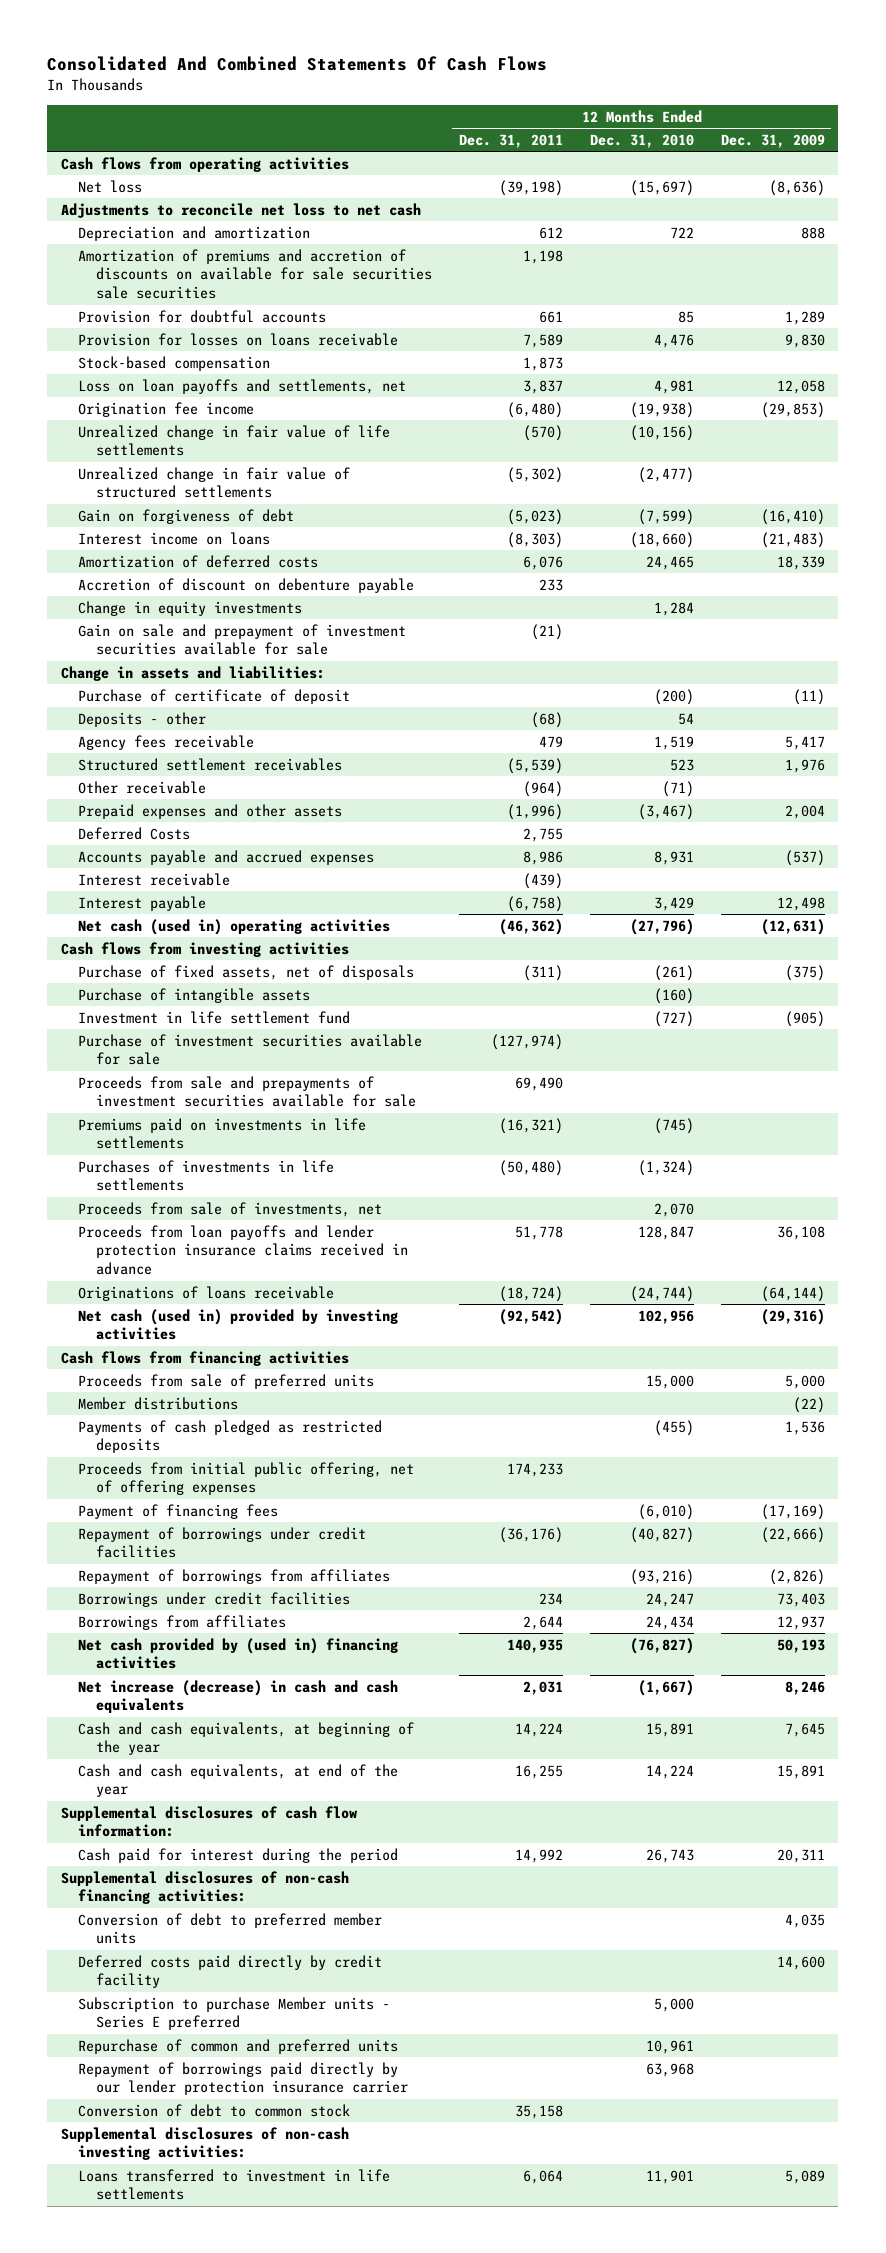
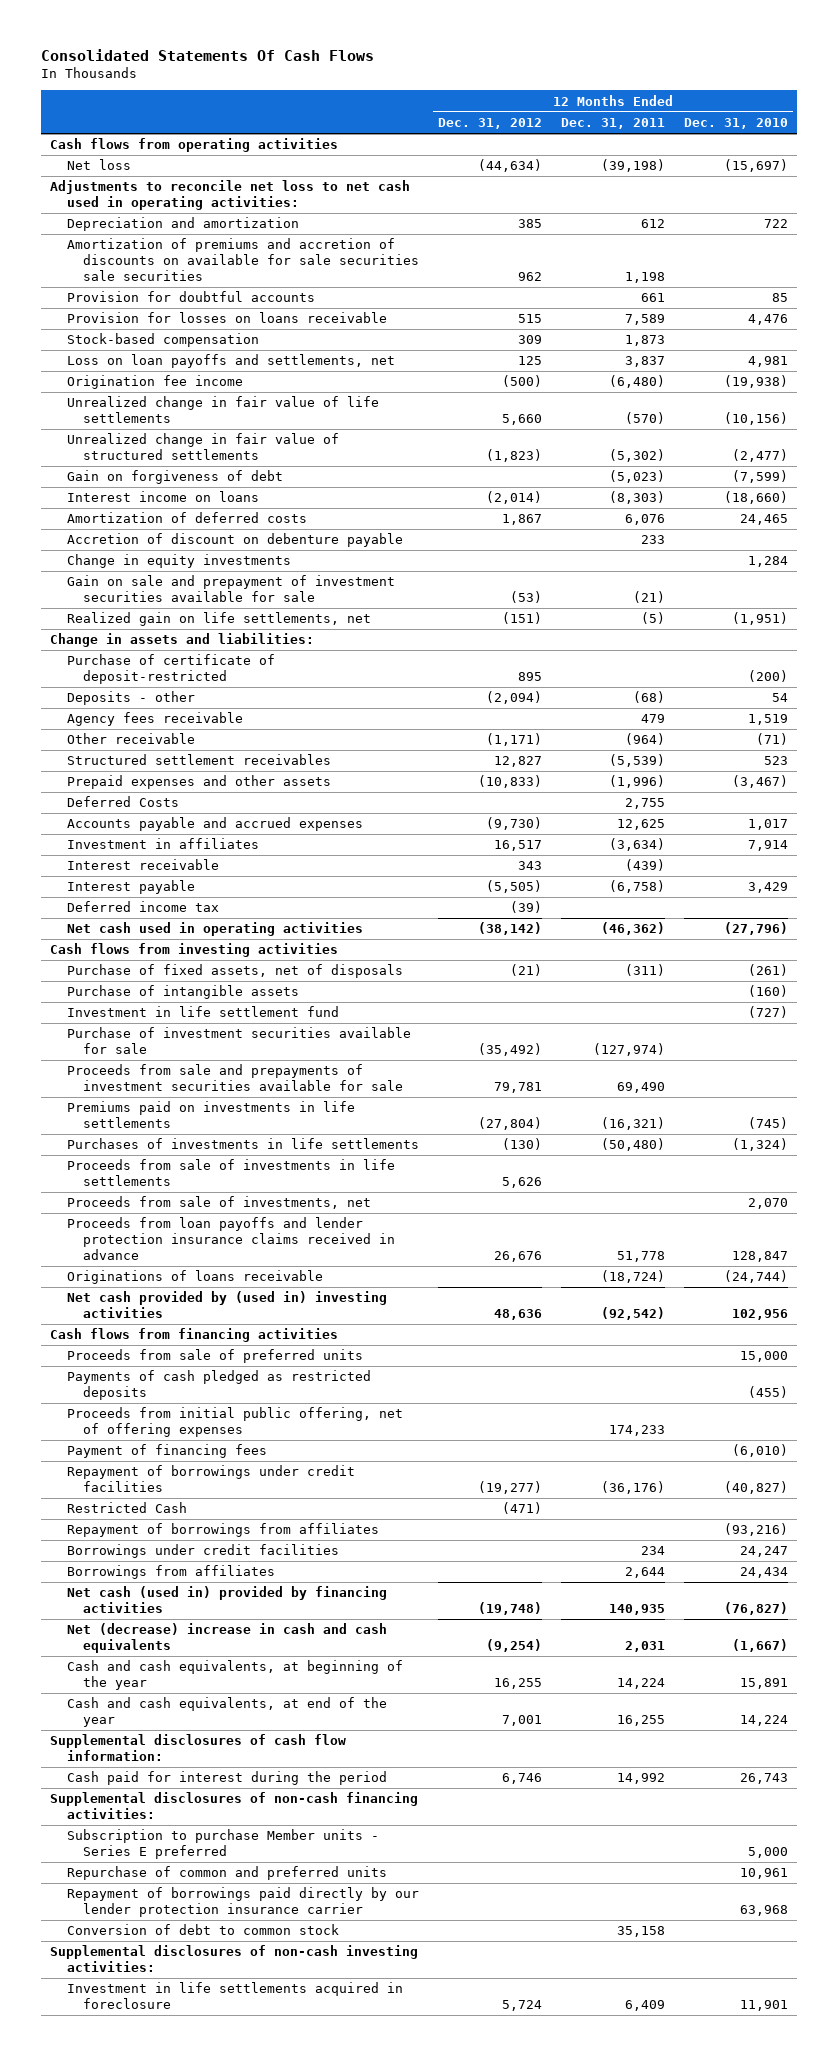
- Consolidated And Combined Statements Of Cash Flows
+ Consolidated Statements Of Cash Flows
- | 12 Months Ended Dec. 31, 2011 | 12 Months Ended Dec. 31, 2010 | 12 Months Ended Dec. 31, 2009
+ | 12 Months Ended Dec. 31, 2012 | 12 Months Ended Dec. 31, 2011 | 12 Months Ended Dec. 31, 2010
- Adjustments to reconcile net loss to net cash
+ Adjustments to reconcile net loss to net cash used in operating activities:
+ Realized gain on life settlements, net | (151) | (5) | (1,951)
- Purchase of certificate of deposit | | (200) | (11)
+ Purchase of certificate of deposit-restricted | 895 | | (200)
moved down: Structured settlement receivables | 12,827 | (5,539) | 523
- Accounts payable and accrued expenses | 8,986 | 8,931 | (537)
+ Accounts payable and accrued expenses | (9,730) | 12,625 | 1,017
+ Investment in affiliates | 16,517 | (3,634) | 7,914
- Net cash (used in) operating activities | (46,362) | (27,796) | (12,631)
+ Deferred income tax | (39) | |
+ Net cash used in operating activities | (38,142) | (46,362) | (27,796)
+ Proceeds from sale of investments in life settlements | 5,626 | |
- Net cash (used in) provided by investing activities | (92,542) | 102,956 | (29,316)
+ Net cash provided by (used in) investing activities | 48,636 | (92,542) | 102,956
- Member distributions | | | (22)
+ Restricted Cash | (471) | |
- Net cash provided by (used in) financing activities | 140,935 | (76,827) | 50,193
- Net increase (decrease) in cash and cash equivalents | 2,031 | (1,667) | 8,246
+ Net cash (used in) provided by financing activities | (19,748) | 140,935 | (76,827)
+ Net (decrease) increase in cash and cash equivalents | (9,254) | 2,031 | (1,667)
- Conversion of debt to preferred member units | | | 4,035
- Deferred costs paid directly by credit facility | | | 14,600
- Loans transferred to investment in life settlements | 6,064 | 11,901 | 5,089
+ Investment in life settlements acquired in foreclosure | 5,724 | 6,409 | 11,901

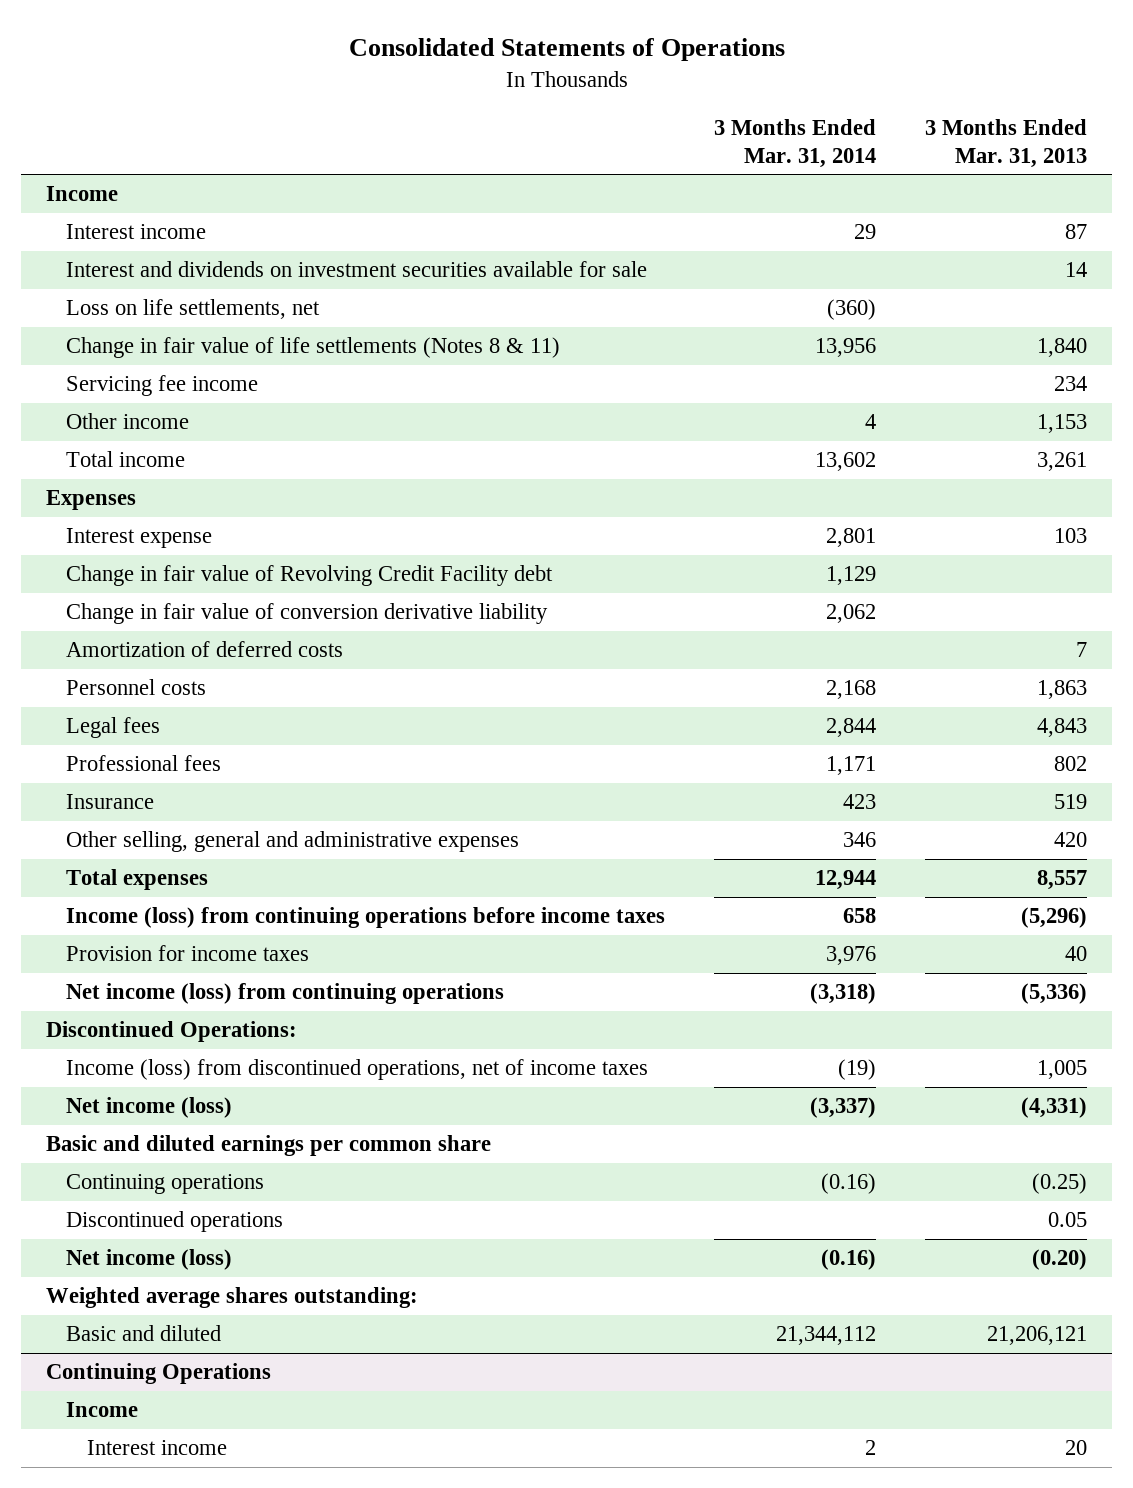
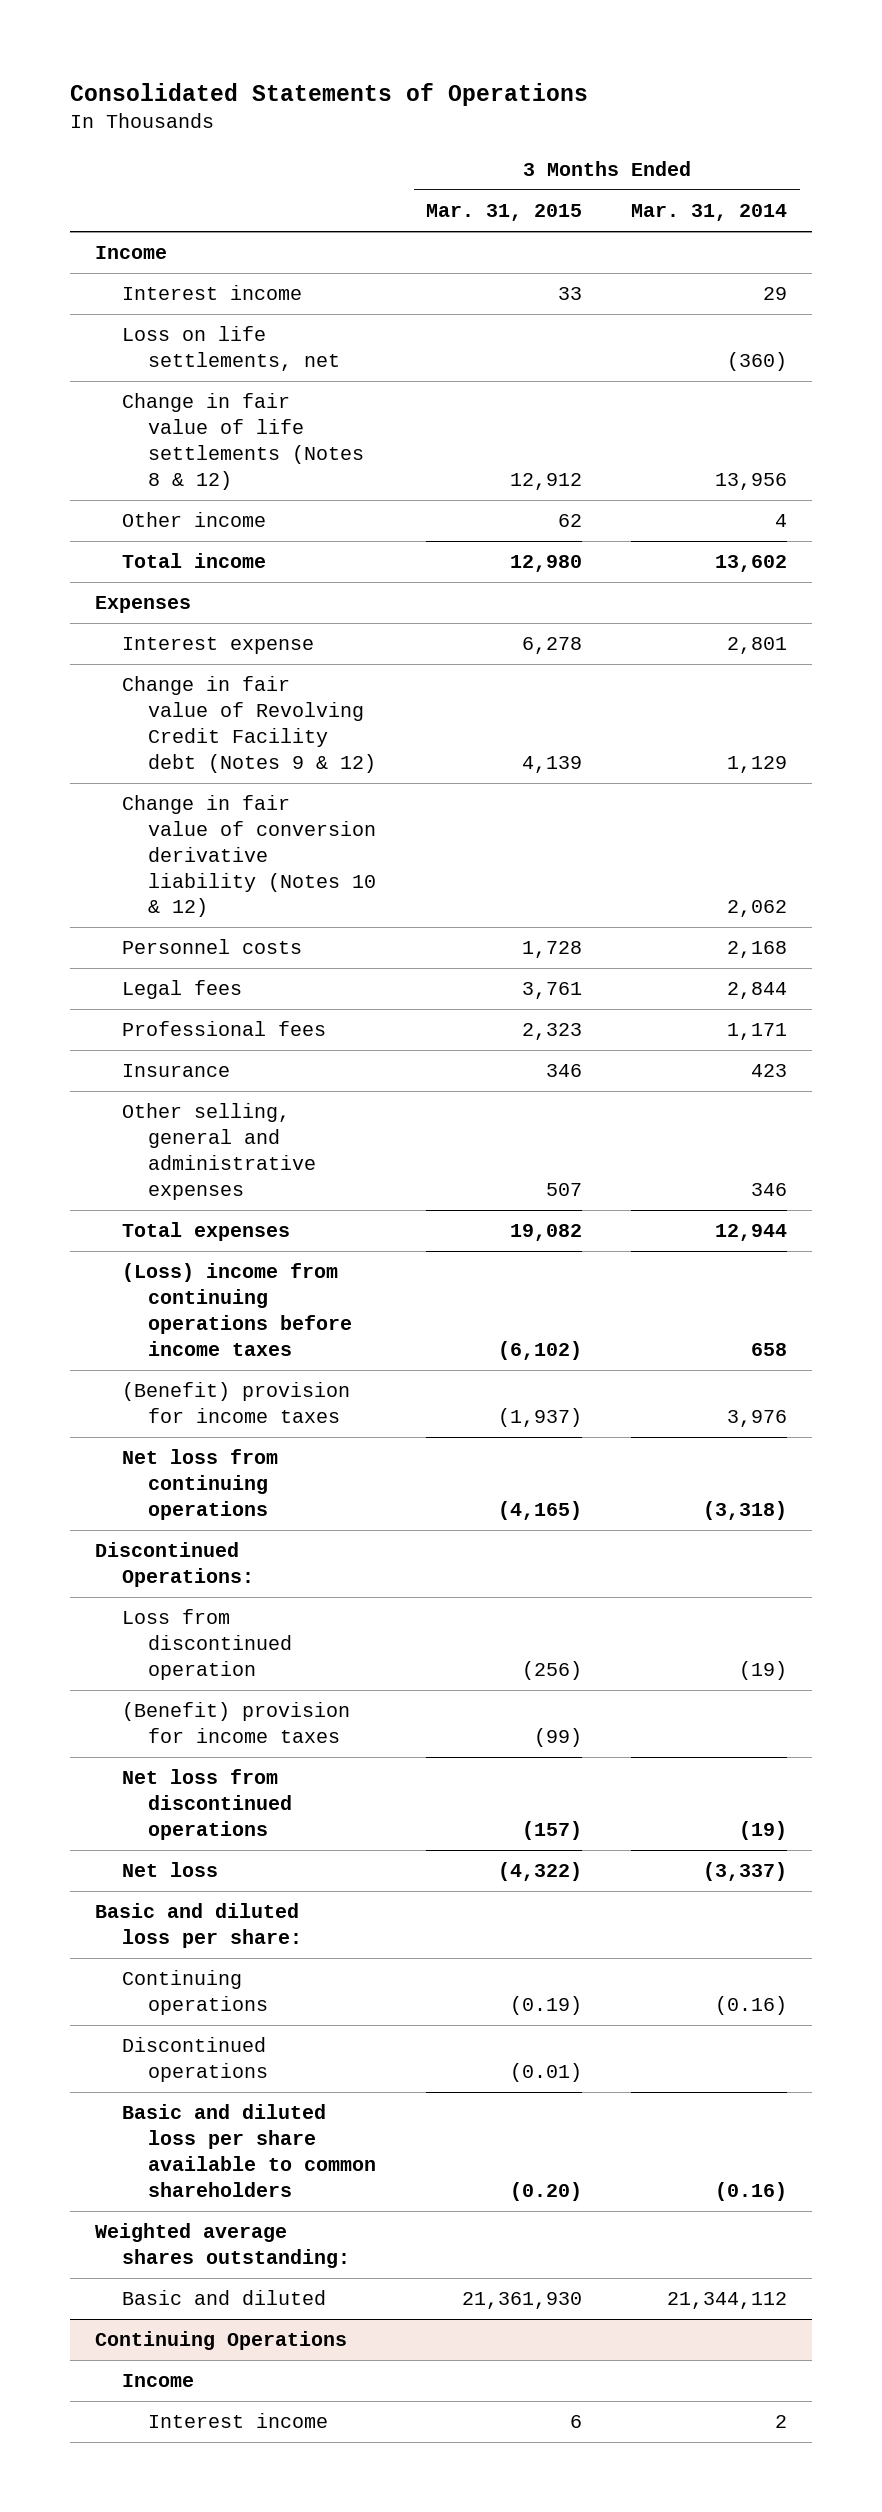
- | 3 Months Ended Mar. 31, 2014 | 3 Months Ended Mar. 31, 2013
+ | 3 Months Ended Mar. 31, 2015 | 3 Months Ended Mar. 31, 2014
- Interest and dividends on investment securities available for sale | | 14
- Change in fair value of life settlements (Notes 8 & 11) | 13,956 | 1,840
- Servicing fee income | | 234
+ Change in fair value of life settlements (Notes 8 & 12) | 12,912 | 13,956
- Change in fair value of Revolving Credit Facility debt | 1,129 |
- Change in fair value of conversion derivative liability | 2,062 |
- Amortization of deferred costs | | 7
+ Change in fair value of Revolving Credit Facility debt (Notes 9 & 12) | 4,139 | 1,129
+ Change in fair value of conversion derivative liability (Notes 10 & 12) | | 2,062
- Income (loss) from continuing operations before income taxes | 658 | (5,296)
- Provision for income taxes | 3,976 | 40
- Net income (loss) from continuing operations | (3,318) | (5,336)
+ (Loss) income from continuing operations before income taxes | (6,102) | 658
+ (Benefit) provision for income taxes | (1,937) | 3,976
+ Net loss from continuing operations | (4,165) | (3,318)
- Income (loss) from discontinued operations, net of income taxes | (19) | 1,005
- Net income (loss) | (3,337) | (4,331)
- Basic and diluted earnings per common share
+ Loss from discontinued operation | (256) | (19)
+ (Benefit) provision for income taxes | (99) |
+ Net loss from discontinued operations | (157) | (19)
+ Net loss | (4,322) | (3,337)
+ Basic and diluted loss per share:
- Net income (loss) | (0.16) | (0.20)
+ Basic and diluted loss per share available to common shareholders | (0.20) | (0.16)

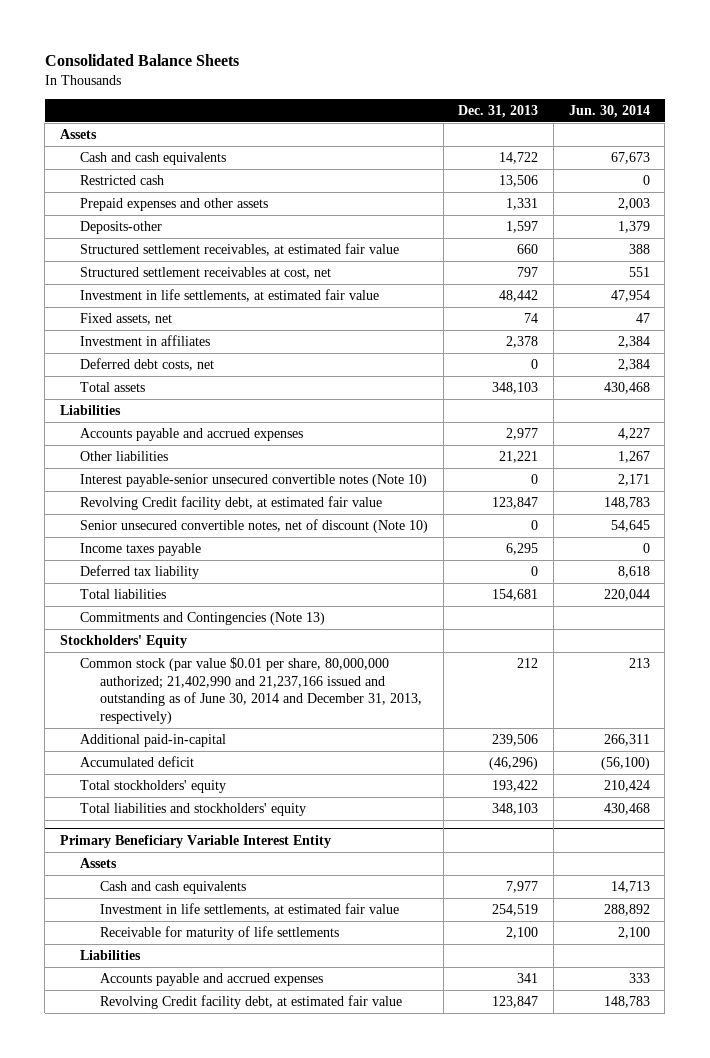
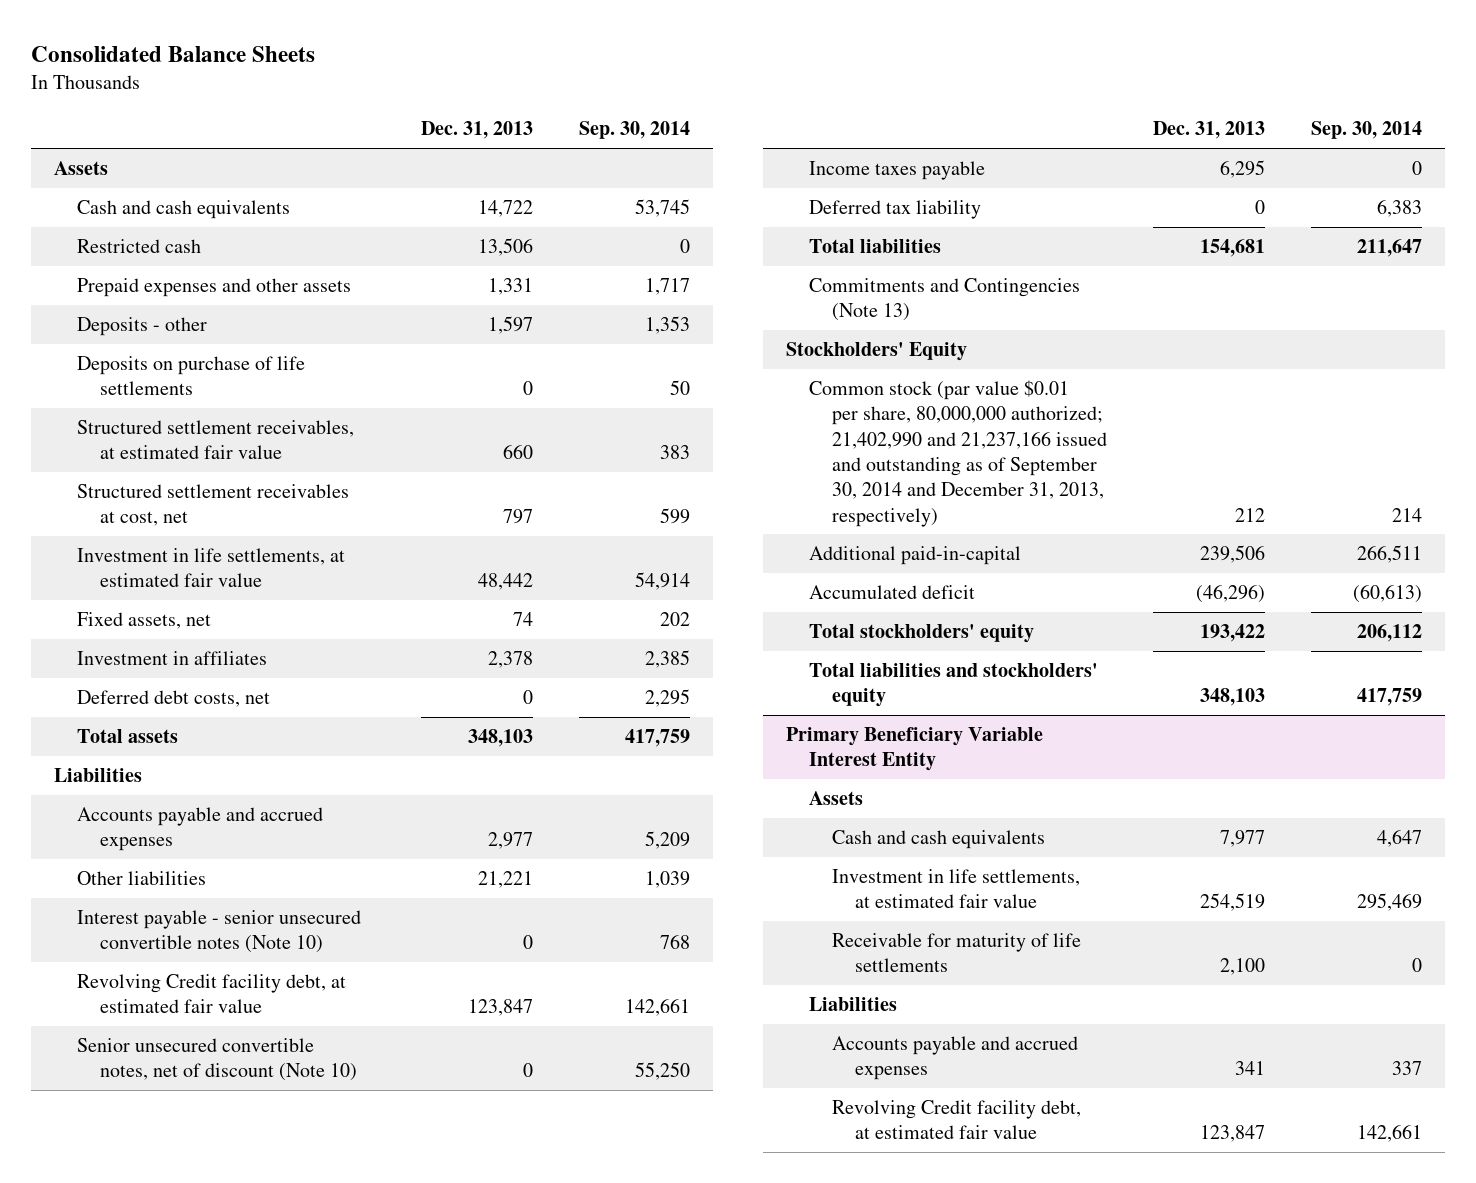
- | Dec. 31, 2013 | Jun. 30, 2014
+ | Dec. 31, 2013 | Sep. 30, 2014
- Deposits-other | 1,597 | 1,379
+ Deposits - other | 1,597 | 1,353
+ Deposits on purchase of life settlements | 0 | 50
- Interest payable-senior unsecured convertible notes (Note 10) | 0 | 2,171
+ Interest payable - senior unsecured convertible notes (Note 10) | 0 | 768
- Common stock (par value $0.01 per share, 80,000,000 authorized; 21,402,990 and 21,237,166 issued and outstanding as of June 30, 2014 and December 31, 2013, respectively) | 212 | 213
+ Common stock (par value $0.01 per share, 80,000,000 authorized; 21,402,990 and 21,237,166 issued and outstanding as of September 30, 2014 and December 31, 2013, respectively) | 212 | 214

